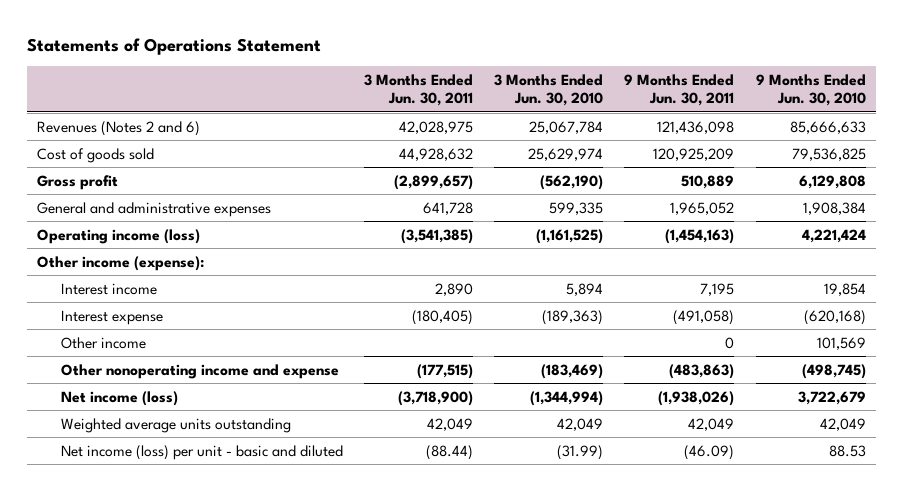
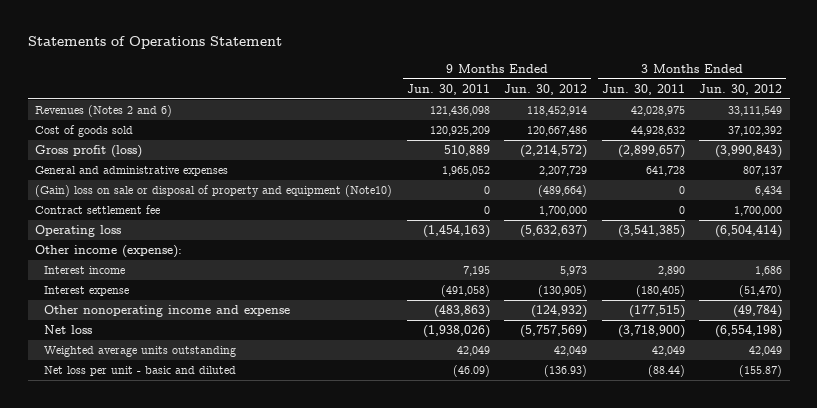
- | 3 Months Ended Jun. 30, 2011 | 3 Months Ended Jun. 30, 2010 | 9 Months Ended Jun. 30, 2011 | 9 Months Ended Jun. 30, 2010
+ | 9 Months Ended Jun. 30, 2011 | 9 Months Ended Jun. 30, 2012 | 3 Months Ended Jun. 30, 2011 | 3 Months Ended Jun. 30, 2012
- Gross profit | (2,899,657) | (562,190) | 510,889 | 6,129,808
+ Gross profit (loss) | 510,889 | (2,214,572) | (2,899,657) | (3,990,843)
- Operating income (loss) | (3,541,385) | (1,161,525) | (1,454,163) | 4,221,424
+ (Gain) loss on sale or disposal of property and equipment (Note10) | 0 | (489,664) | 0 | 6,434
+ Contract settlement fee | 0 | 1,700,000 | 0 | 1,700,000
+ Operating loss | (1,454,163) | (5,632,637) | (3,541,385) | (6,504,414)
- Other income | | | 0 | 101,569
- Net income (loss) | (3,718,900) | (1,344,994) | (1,938,026) | 3,722,679
+ Net loss | (1,938,026) | (5,757,569) | (3,718,900) | (6,554,198)
- Net income (loss) per unit - basic and diluted | (88.44) | (31.99) | (46.09) | 88.53
+ Net loss per unit - basic and diluted | (46.09) | (136.93) | (88.44) | (155.87)

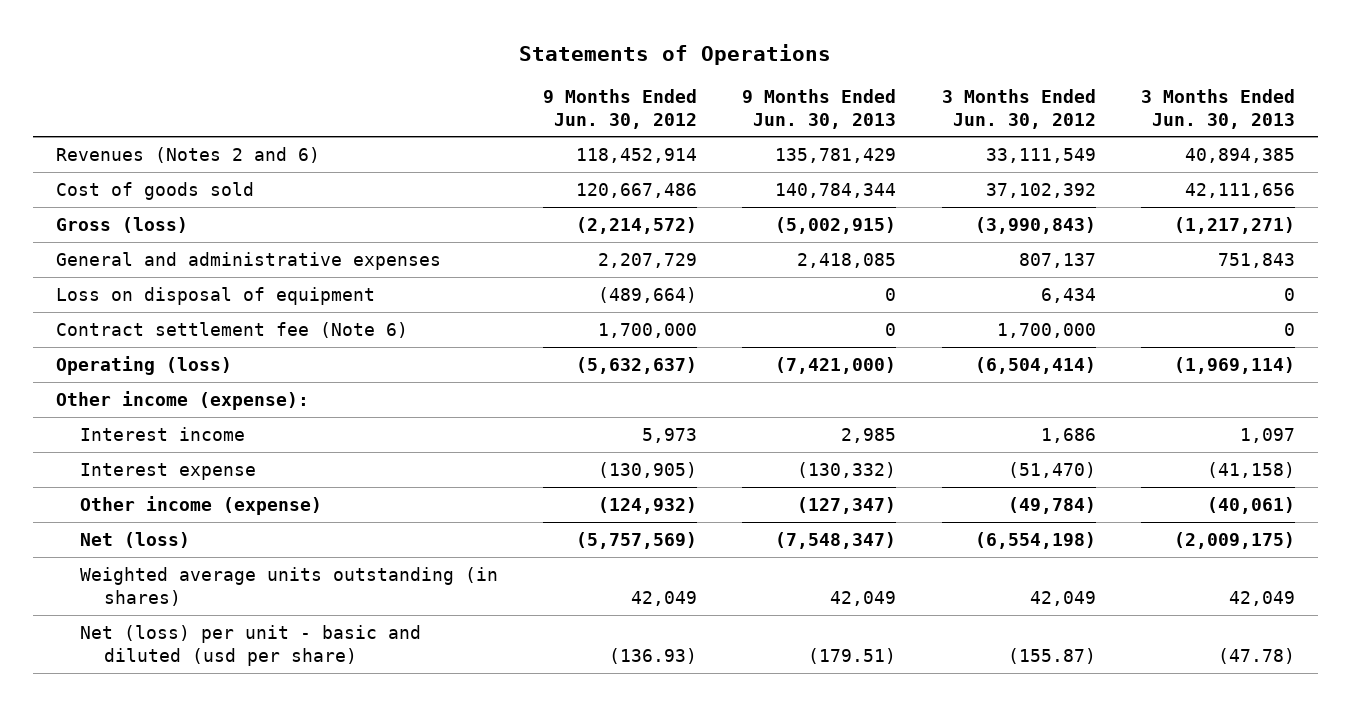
- Statements of Operations Statement
+ Statements of Operations
- | 9 Months Ended Jun. 30, 2011 | 9 Months Ended Jun. 30, 2012 | 3 Months Ended Jun. 30, 2011 | 3 Months Ended Jun. 30, 2012
+ | 9 Months Ended Jun. 30, 2012 | 9 Months Ended Jun. 30, 2013 | 3 Months Ended Jun. 30, 2012 | 3 Months Ended Jun. 30, 2013
- Gross profit (loss) | 510,889 | (2,214,572) | (2,899,657) | (3,990,843)
+ Gross (loss) | (2,214,572) | (5,002,915) | (3,990,843) | (1,217,271)
- (Gain) loss on sale or disposal of property and equipment (Note10) | 0 | (489,664) | 0 | 6,434
- Contract settlement fee | 0 | 1,700,000 | 0 | 1,700,000
- Operating loss | (1,454,163) | (5,632,637) | (3,541,385) | (6,504,414)
+ Loss on disposal of equipment | (489,664) | 0 | 6,434 | 0
+ Contract settlement fee (Note 6) | 1,700,000 | 0 | 1,700,000 | 0
+ Operating (loss) | (5,632,637) | (7,421,000) | (6,504,414) | (1,969,114)
- Other nonoperating income and expense | (483,863) | (124,932) | (177,515) | (49,784)
- Net loss | (1,938,026) | (5,757,569) | (3,718,900) | (6,554,198)
- Weighted average units outstanding | 42,049 | 42,049 | 42,049 | 42,049
- Net loss per unit - basic and diluted | (46.09) | (136.93) | (88.44) | (155.87)
+ Other income (expense) | (124,932) | (127,347) | (49,784) | (40,061)
+ Net (loss) | (5,757,569) | (7,548,347) | (6,554,198) | (2,009,175)
+ Weighted average units outstanding (in shares) | 42,049 | 42,049 | 42,049 | 42,049
+ Net (loss) per unit - basic and diluted (usd per share) | (136.93) | (179.51) | (155.87) | (47.78)

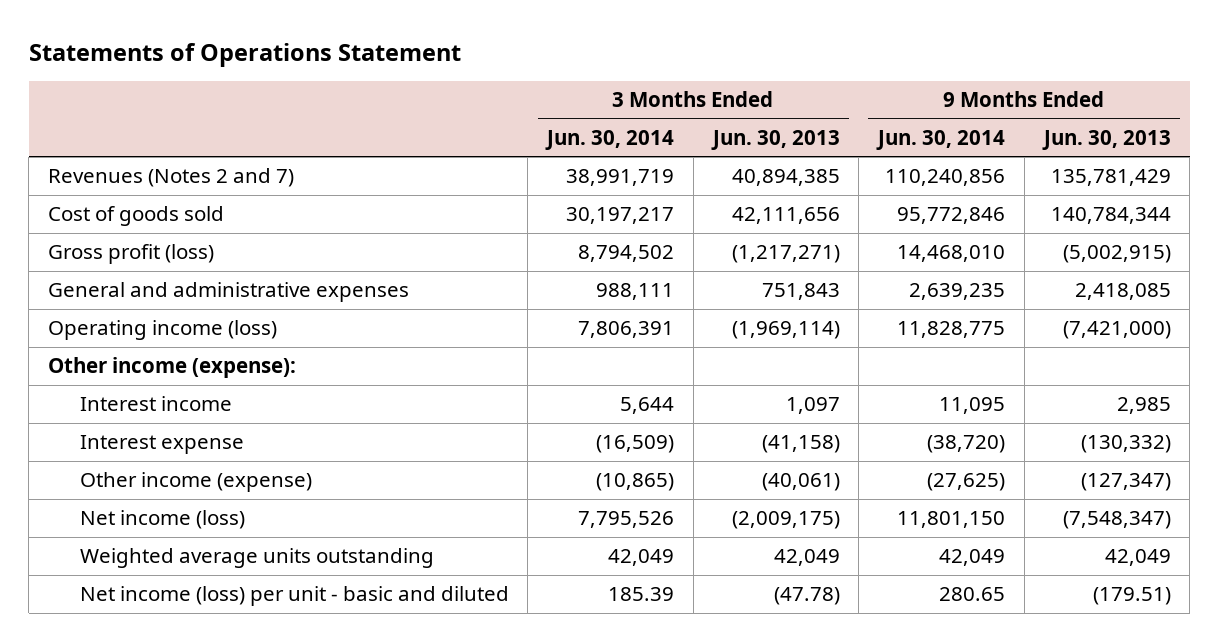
- Statements of Operations
+ Statements of Operations Statement
- | 9 Months Ended Jun. 30, 2012 | 9 Months Ended Jun. 30, 2013 | 3 Months Ended Jun. 30, 2012 | 3 Months Ended Jun. 30, 2013
+ | 3 Months Ended Jun. 30, 2014 | 3 Months Ended Jun. 30, 2013 | 9 Months Ended Jun. 30, 2014 | 9 Months Ended Jun. 30, 2013
- Revenues (Notes 2 and 6) | 118,452,914 | 135,781,429 | 33,111,549 | 40,894,385
+ Revenues (Notes 2 and 7) | 38,991,719 | 40,894,385 | 110,240,856 | 135,781,429
- Gross (loss) | (2,214,572) | (5,002,915) | (3,990,843) | (1,217,271)
+ Gross profit (loss) | 8,794,502 | (1,217,271) | 14,468,010 | (5,002,915)
- Loss on disposal of equipment | (489,664) | 0 | 6,434 | 0
- Contract settlement fee (Note 6) | 1,700,000 | 0 | 1,700,000 | 0
- Operating (loss) | (5,632,637) | (7,421,000) | (6,504,414) | (1,969,114)
+ Operating income (loss) | 7,806,391 | (1,969,114) | 11,828,775 | (7,421,000)
- Net (loss) | (5,757,569) | (7,548,347) | (6,554,198) | (2,009,175)
- Weighted average units outstanding (in shares) | 42,049 | 42,049 | 42,049 | 42,049
- Net (loss) per unit - basic and diluted (usd per share) | (136.93) | (179.51) | (155.87) | (47.78)
+ Net income (loss) | 7,795,526 | (2,009,175) | 11,801,150 | (7,548,347)
+ Weighted average units outstanding | 42,049 | 42,049 | 42,049 | 42,049
+ Net income (loss) per unit - basic and diluted | 185.39 | (47.78) | 280.65 | (179.51)

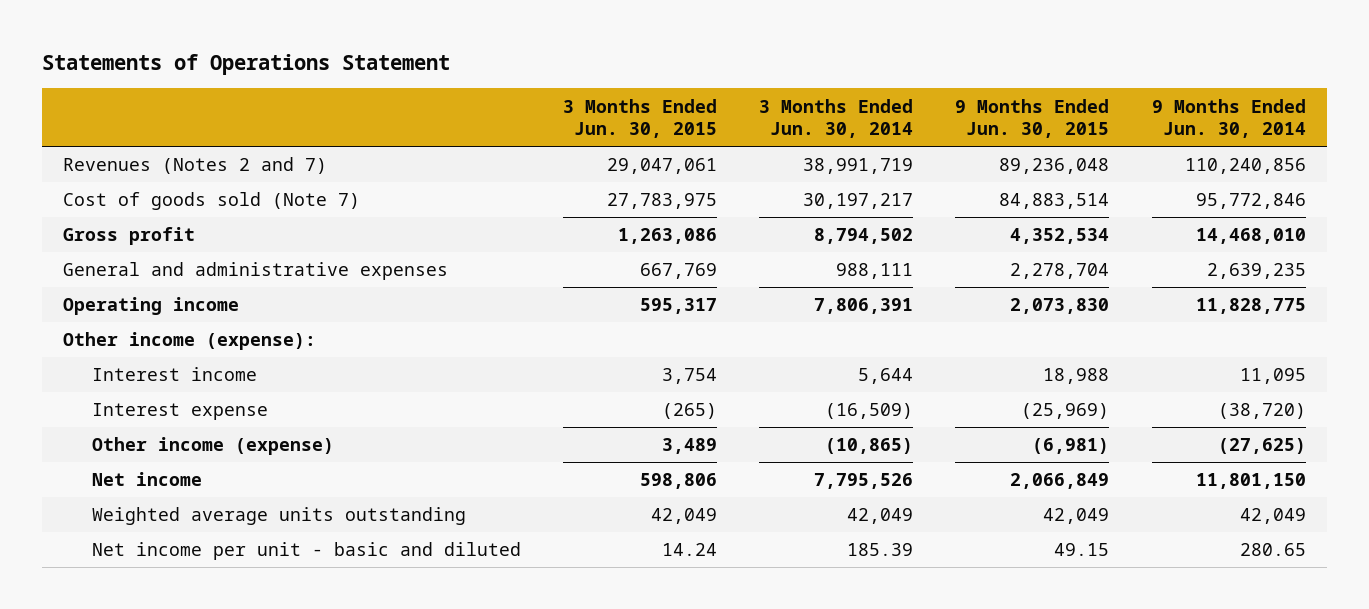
- | 3 Months Ended Jun. 30, 2014 | 3 Months Ended Jun. 30, 2013 | 9 Months Ended Jun. 30, 2014 | 9 Months Ended Jun. 30, 2013
+ | 3 Months Ended Jun. 30, 2015 | 3 Months Ended Jun. 30, 2014 | 9 Months Ended Jun. 30, 2015 | 9 Months Ended Jun. 30, 2014
- Cost of goods sold | 30,197,217 | 42,111,656 | 95,772,846 | 140,784,344
- Gross profit (loss) | 8,794,502 | (1,217,271) | 14,468,010 | (5,002,915)
+ Cost of goods sold (Note 7) | 27,783,975 | 30,197,217 | 84,883,514 | 95,772,846
+ Gross profit | 1,263,086 | 8,794,502 | 4,352,534 | 14,468,010
- Operating income (loss) | 7,806,391 | (1,969,114) | 11,828,775 | (7,421,000)
+ Operating income | 595,317 | 7,806,391 | 2,073,830 | 11,828,775
- Net income (loss) | 7,795,526 | (2,009,175) | 11,801,150 | (7,548,347)
+ Net income | 598,806 | 7,795,526 | 2,066,849 | 11,801,150
- Net income (loss) per unit - basic and diluted | 185.39 | (47.78) | 280.65 | (179.51)
+ Net income per unit - basic and diluted | 14.24 | 185.39 | 49.15 | 280.65

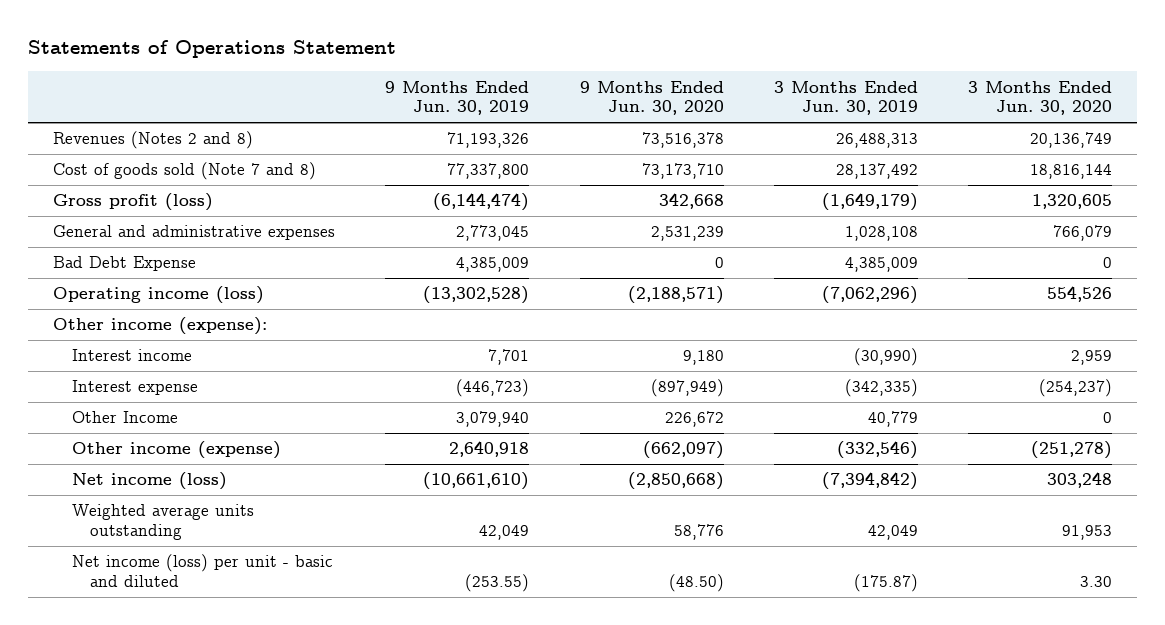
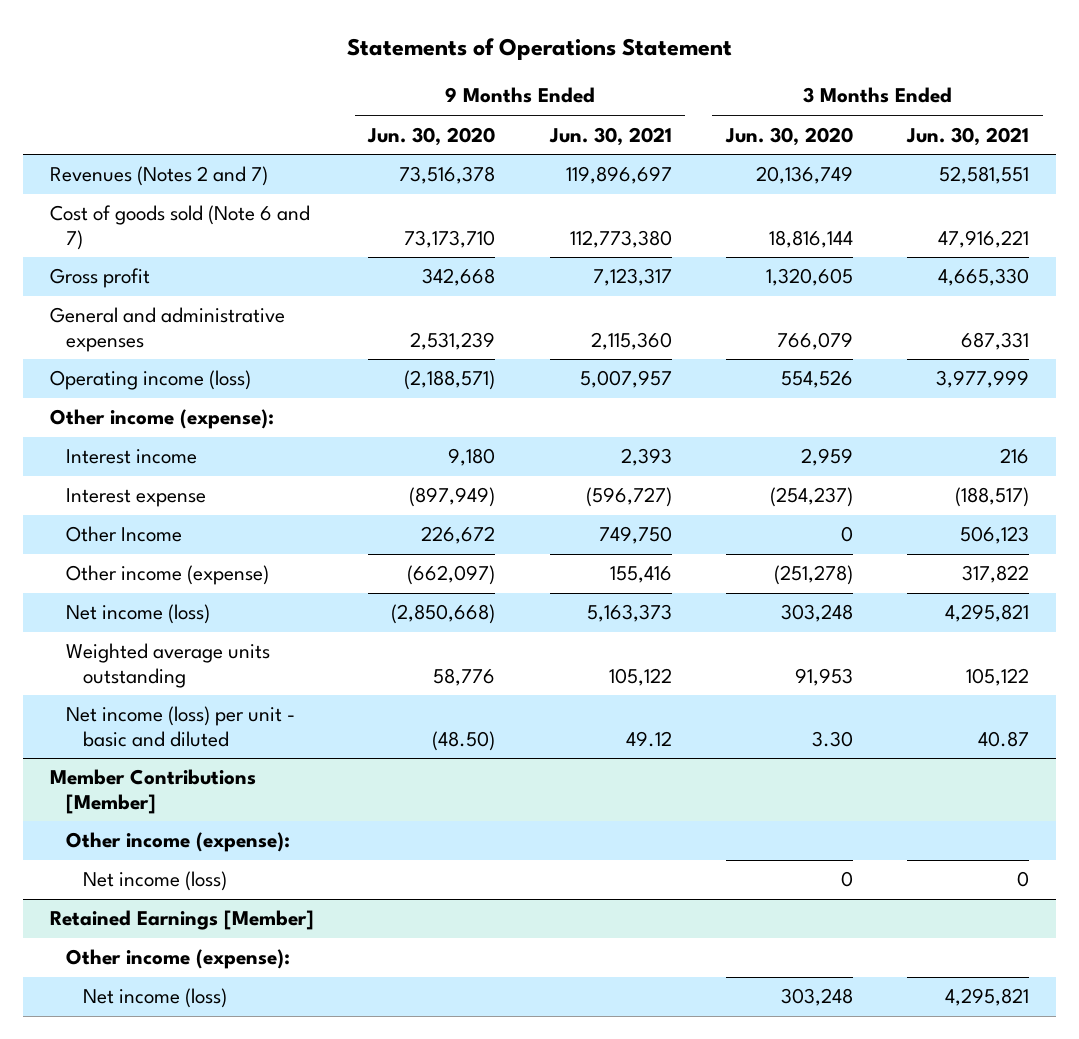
- | 9 Months Ended Jun. 30, 2019 | 9 Months Ended Jun. 30, 2020 | 3 Months Ended Jun. 30, 2019 | 3 Months Ended Jun. 30, 2020
+ | 9 Months Ended Jun. 30, 2020 | 9 Months Ended Jun. 30, 2021 | 3 Months Ended Jun. 30, 2020 | 3 Months Ended Jun. 30, 2021
- Revenues (Notes 2 and 8) | 71,193,326 | 73,516,378 | 26,488,313 | 20,136,749
- Cost of goods sold (Note 7 and 8) | 77,337,800 | 73,173,710 | 28,137,492 | 18,816,144
- Gross profit (loss) | (6,144,474) | 342,668 | (1,649,179) | 1,320,605
+ Revenues (Notes 2 and 7) | 73,516,378 | 119,896,697 | 20,136,749 | 52,581,551
+ Cost of goods sold (Note 6 and 7) | 73,173,710 | 112,773,380 | 18,816,144 | 47,916,221
+ Gross profit | 342,668 | 7,123,317 | 1,320,605 | 4,665,330
- Bad Debt Expense | 4,385,009 | 0 | 4,385,009 | 0
+ Member Contributions [Member]
+ Other income (expense):
+ Net income (loss) | | | 0 | 0
+ Retained Earnings [Member]
+ Other income (expense):
+ Net income (loss) | | | 303,248 | 4,295,821

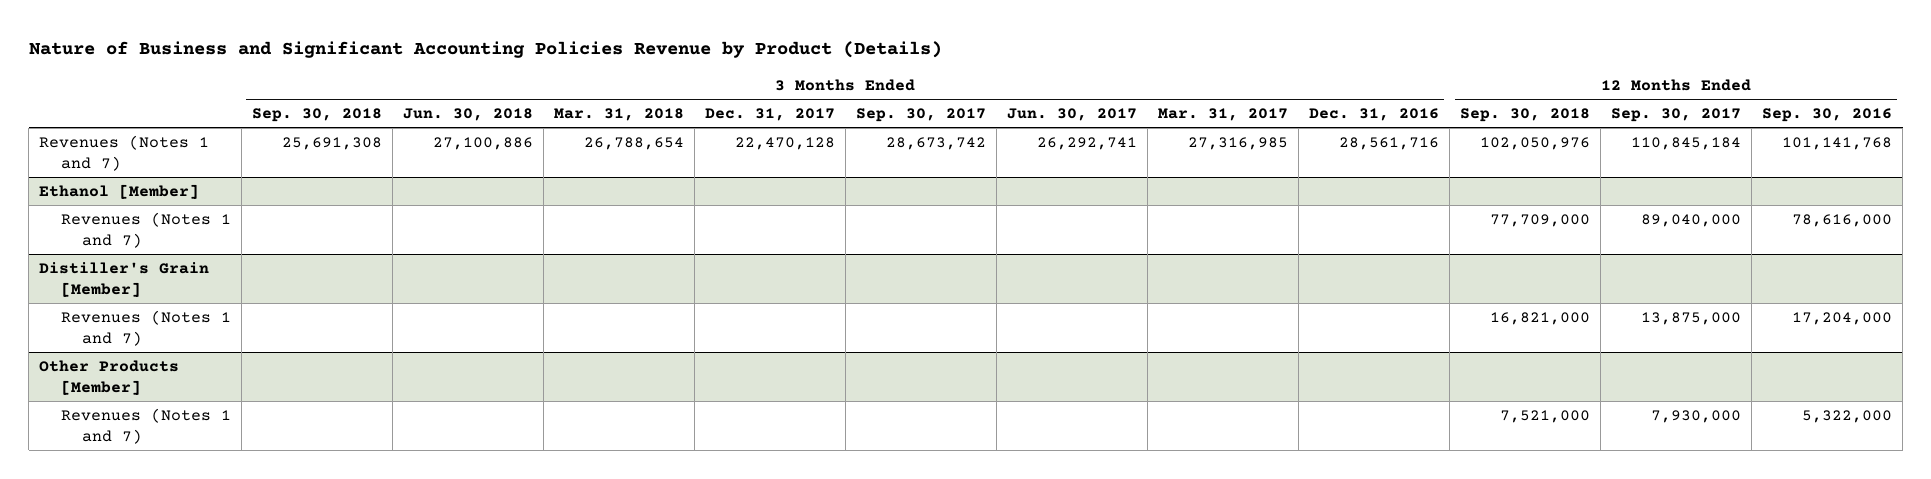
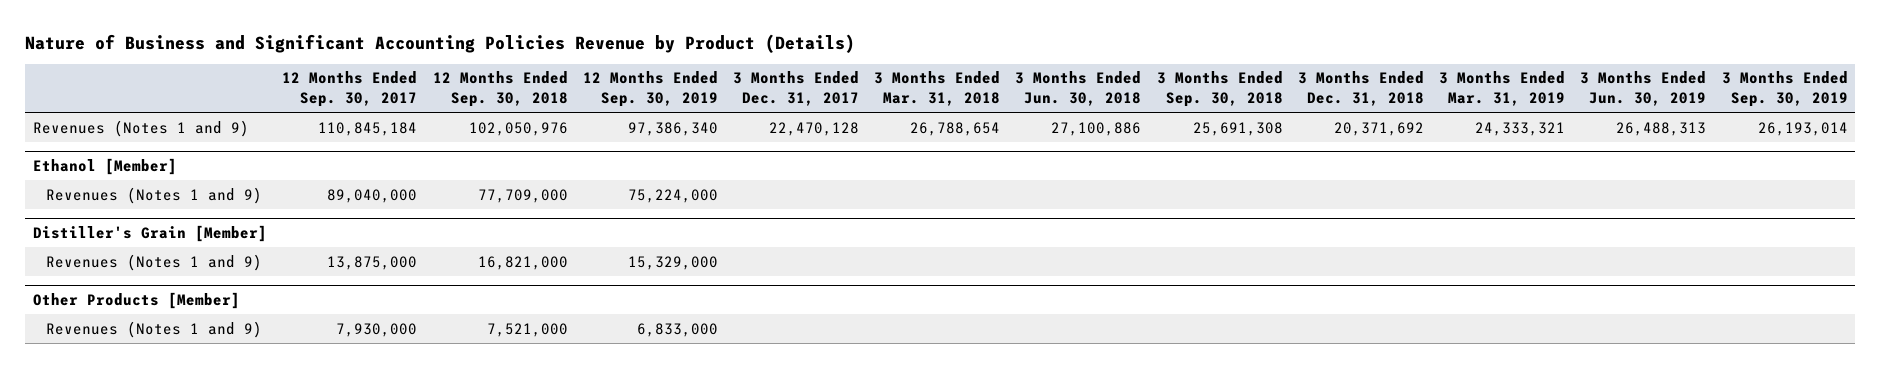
- | 3 Months Ended Sep. 30, 2018 | 3 Months Ended Jun. 30, 2018 | 3 Months Ended Mar. 31, 2018 | 3 Months Ended Dec. 31, 2017 | 3 Months Ended Sep. 30, 2017 | 3 Months Ended Jun. 30, 2017 | 3 Months Ended Mar. 31, 2017 | 3 Months Ended Dec. 31, 2016 | 12 Months Ended Sep. 30, 2018 | 12 Months Ended Sep. 30, 2017 | 12 Months Ended Sep. 30, 2016
+ | 12 Months Ended Sep. 30, 2017 | 12 Months Ended Sep. 30, 2018 | 12 Months Ended Sep. 30, 2019 | 3 Months Ended Dec. 31, 2017 | 3 Months Ended Mar. 31, 2018 | 3 Months Ended Jun. 30, 2018 | 3 Months Ended Sep. 30, 2018 | 3 Months Ended Dec. 31, 2018 | 3 Months Ended Mar. 31, 2019 | 3 Months Ended Jun. 30, 2019 | 3 Months Ended Sep. 30, 2019
- Revenues (Notes 1 and 7) | 25,691,308 | 27,100,886 | 26,788,654 | 22,470,128 | 28,673,742 | 26,292,741 | 27,316,985 | 28,561,716 | 102,050,976 | 110,845,184 | 101,141,768
+ Revenues (Notes 1 and 9) | 110,845,184 | 102,050,976 | 97,386,340 | 22,470,128 | 26,788,654 | 27,100,886 | 25,691,308 | 20,371,692 | 24,333,321 | 26,488,313 | 26,193,014
@ Ethanol [Member]
- Revenues (Notes 1 and 7) | | | | | | | | | 77,709,000 | 89,040,000 | 78,616,000
+ Revenues (Notes 1 and 9) | 89,040,000 | 77,709,000 | 75,224,000 | | | | | | | |
@ Distiller's Grain [Member]
- Revenues (Notes 1 and 7) | | | | | | | | | 16,821,000 | 13,875,000 | 17,204,000
+ Revenues (Notes 1 and 9) | 13,875,000 | 16,821,000 | 15,329,000 | | | | | | | |
@ Other Products [Member]
- Revenues (Notes 1 and 7) | | | | | | | | | 7,521,000 | 7,930,000 | 5,322,000
+ Revenues (Notes 1 and 9) | 7,930,000 | 7,521,000 | 6,833,000 | | | | | | | |

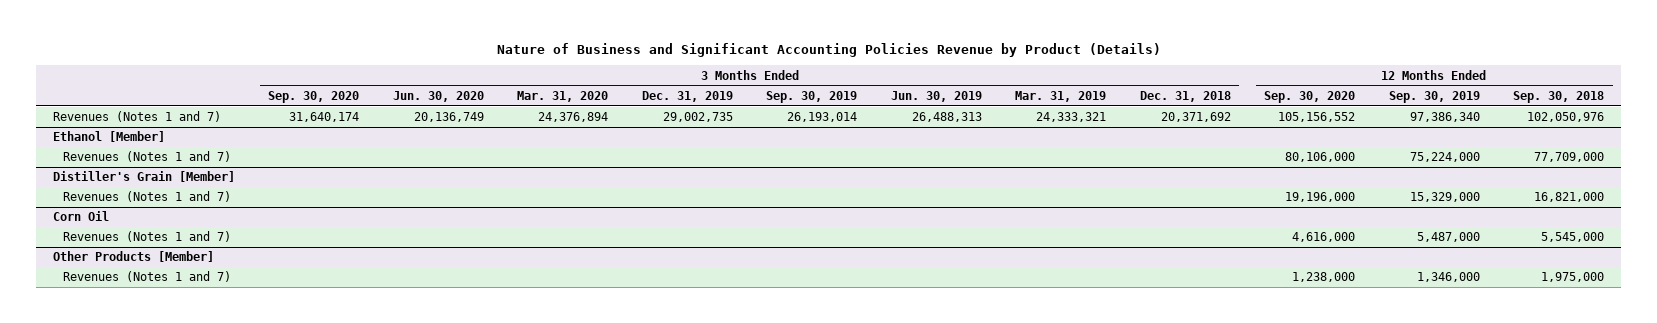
- | 12 Months Ended Sep. 30, 2017 | 12 Months Ended Sep. 30, 2018 | 12 Months Ended Sep. 30, 2019 | 3 Months Ended Dec. 31, 2017 | 3 Months Ended Mar. 31, 2018 | 3 Months Ended Jun. 30, 2018 | 3 Months Ended Sep. 30, 2018 | 3 Months Ended Dec. 31, 2018 | 3 Months Ended Mar. 31, 2019 | 3 Months Ended Jun. 30, 2019 | 3 Months Ended Sep. 30, 2019
+ | 3 Months Ended Sep. 30, 2020 | 3 Months Ended Jun. 30, 2020 | 3 Months Ended Mar. 31, 2020 | 3 Months Ended Dec. 31, 2019 | 3 Months Ended Sep. 30, 2019 | 3 Months Ended Jun. 30, 2019 | 3 Months Ended Mar. 31, 2019 | 3 Months Ended Dec. 31, 2018 | 12 Months Ended Sep. 30, 2020 | 12 Months Ended Sep. 30, 2019 | 12 Months Ended Sep. 30, 2018
- Revenues (Notes 1 and 9) | 110,845,184 | 102,050,976 | 97,386,340 | 22,470,128 | 26,788,654 | 27,100,886 | 25,691,308 | 20,371,692 | 24,333,321 | 26,488,313 | 26,193,014
+ Revenues (Notes 1 and 7) | 31,640,174 | 20,136,749 | 24,376,894 | 29,002,735 | 26,193,014 | 26,488,313 | 24,333,321 | 20,371,692 | 105,156,552 | 97,386,340 | 102,050,976
@ Ethanol [Member]
- Revenues (Notes 1 and 9) | 89,040,000 | 77,709,000 | 75,224,000 | | | | | | | |
+ Revenues (Notes 1 and 7) | | | | | | | | | 80,106,000 | 75,224,000 | 77,709,000
@ Distiller's Grain [Member]
- Revenues (Notes 1 and 9) | 13,875,000 | 16,821,000 | 15,329,000 | | | | | | | |
+ Revenues (Notes 1 and 7) | | | | | | | | | 19,196,000 | 15,329,000 | 16,821,000
+ Corn Oil
+ Revenues (Notes 1 and 7) | | | | | | | | | 4,616,000 | 5,487,000 | 5,545,000
@ Other Products [Member]
- Revenues (Notes 1 and 9) | 7,930,000 | 7,521,000 | 6,833,000 | | | | | | | |
+ Revenues (Notes 1 and 7) | | | | | | | | | 1,238,000 | 1,346,000 | 1,975,000

